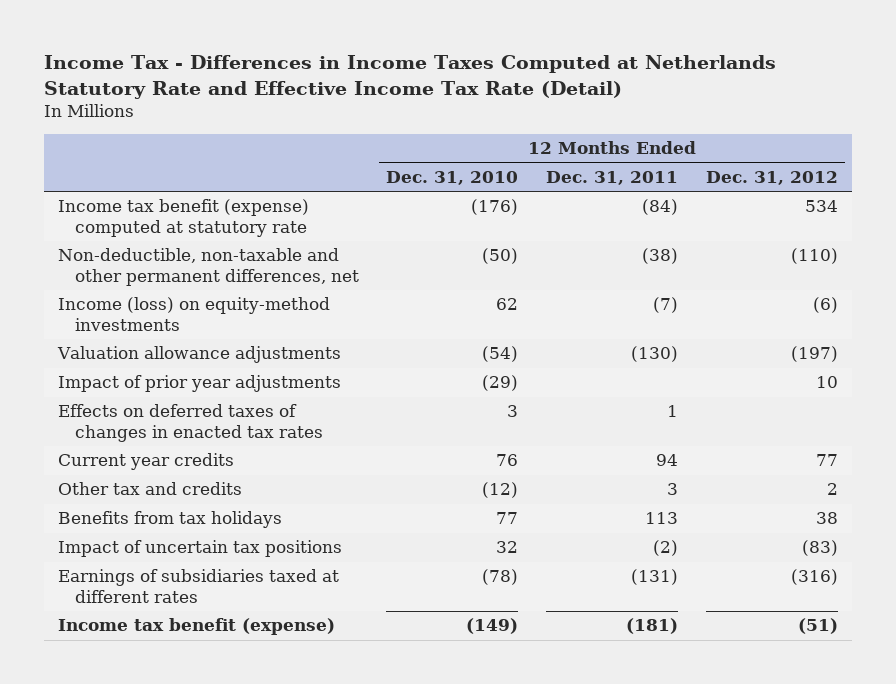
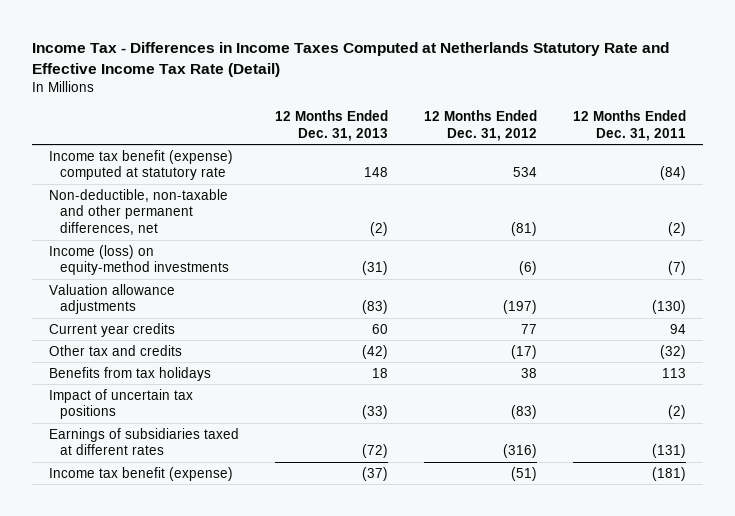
- | 12 Months Ended Dec. 31, 2010 | 12 Months Ended Dec. 31, 2011 | 12 Months Ended Dec. 31, 2012
+ | 12 Months Ended Dec. 31, 2013 | 12 Months Ended Dec. 31, 2012 | 12 Months Ended Dec. 31, 2011
- Non-deductible, non-taxable and other permanent differences, net | (50) | (38) | (110)
+ Non-deductible, non-taxable and other permanent differences, net | (2) | (81) | (2)
- Impact of prior year adjustments | (29) | | 10
- Effects on deferred taxes of changes in enacted tax rates | 3 | 1 |
- Other tax and credits | (12) | 3 | 2
+ Other tax and credits | (42) | (17) | (32)

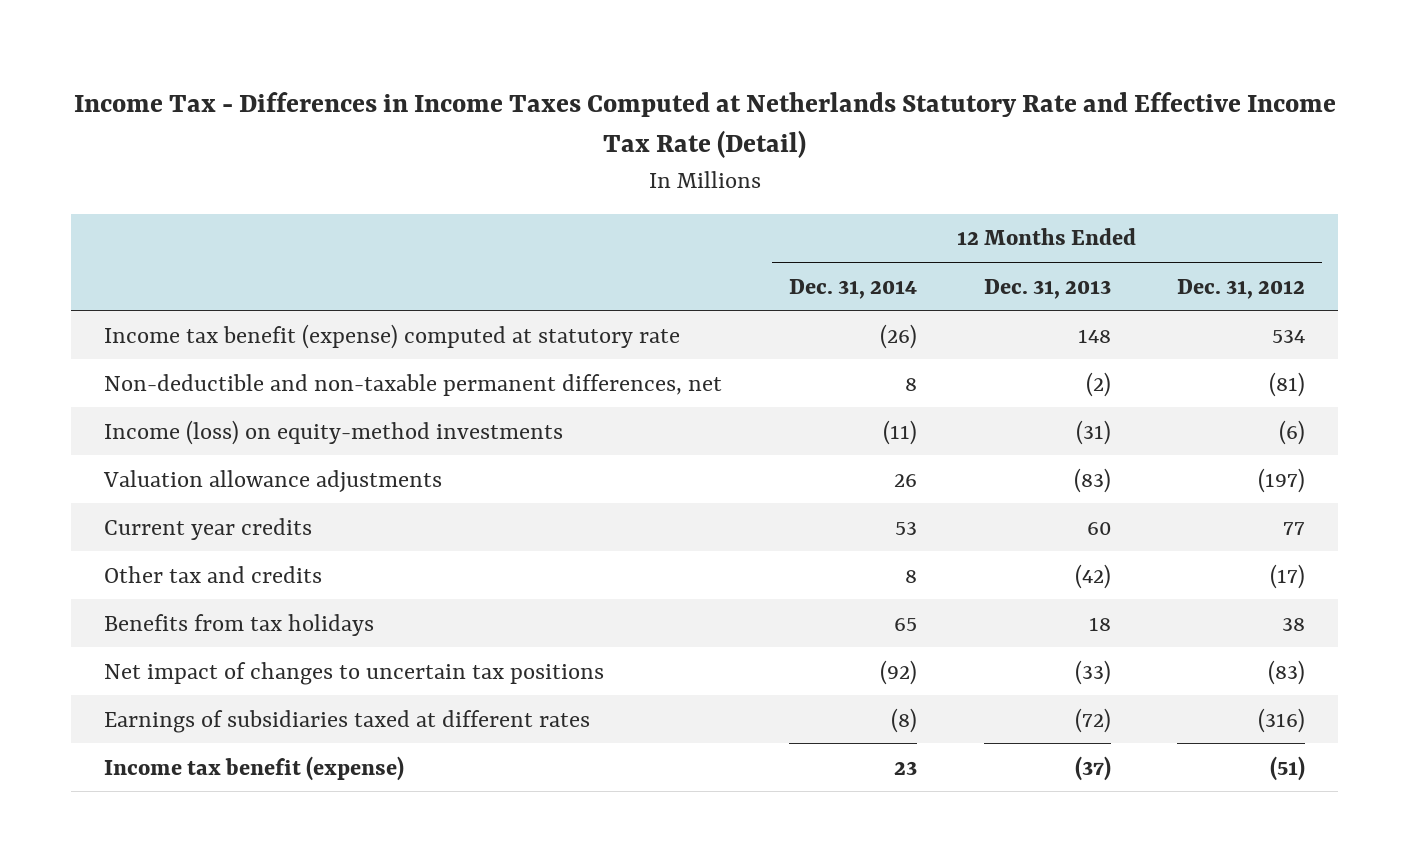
- | 12 Months Ended Dec. 31, 2013 | 12 Months Ended Dec. 31, 2012 | 12 Months Ended Dec. 31, 2011
+ | 12 Months Ended Dec. 31, 2014 | 12 Months Ended Dec. 31, 2013 | 12 Months Ended Dec. 31, 2012
- Non-deductible, non-taxable and other permanent differences, net | (2) | (81) | (2)
+ Non-deductible and non-taxable permanent differences, net | 8 | (2) | (81)
- Impact of uncertain tax positions | (33) | (83) | (2)
+ Net impact of changes to uncertain tax positions | (92) | (33) | (83)

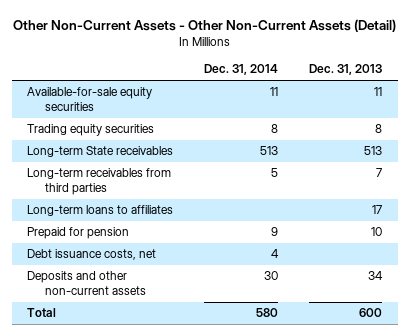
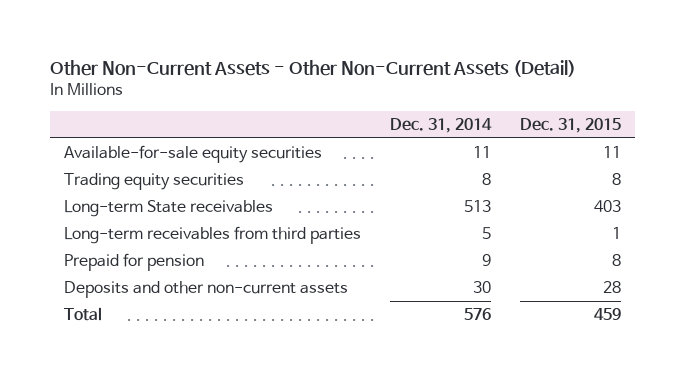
- | Dec. 31, 2014 | Dec. 31, 2013
+ | Dec. 31, 2014 | Dec. 31, 2015
- Long-term loans to affiliates | | 17
- Debt issuance costs, net | 4 |
- Total | 580 | 600
+ Total | 576 | 459

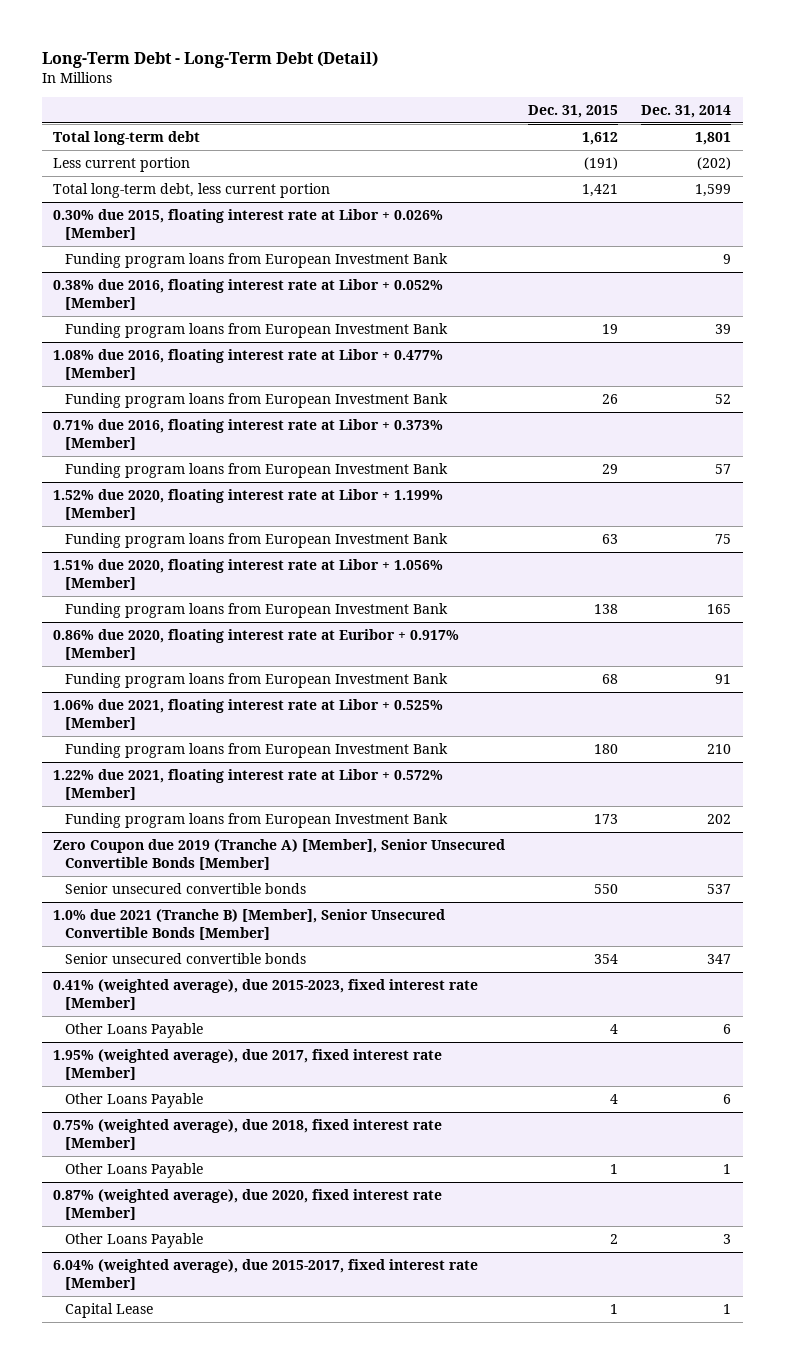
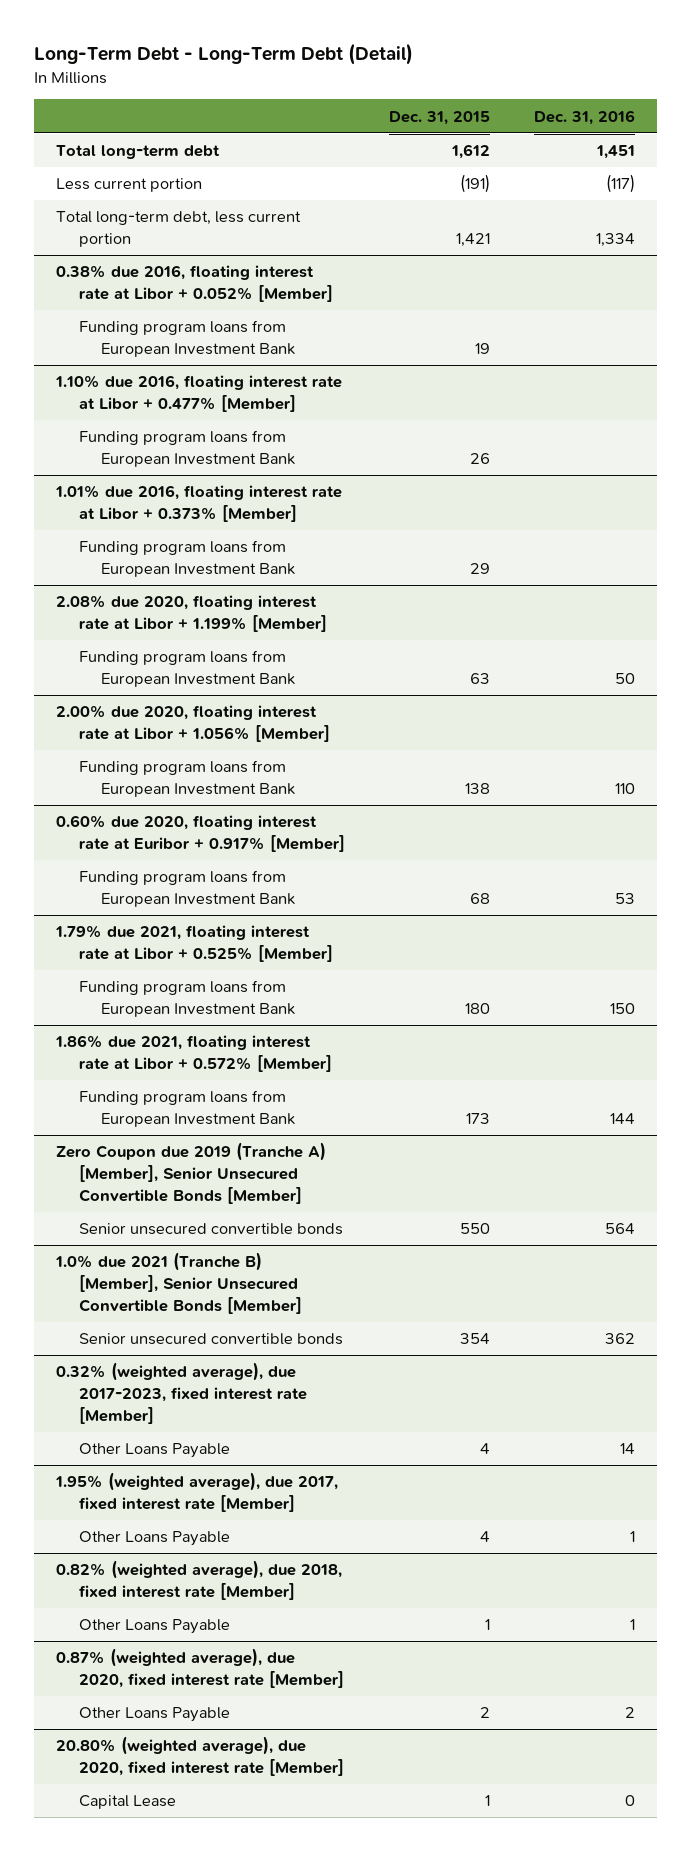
- | Dec. 31, 2015 | Dec. 31, 2014
+ | Dec. 31, 2015 | Dec. 31, 2016
- 0.30% due 2015, floating interest rate at Libor + 0.026% [Member]
- Funding program loans from European Investment Bank | | 9
- 1.08% due 2016, floating interest rate at Libor + 0.477% [Member]
+ 1.10% due 2016, floating interest rate at Libor + 0.477% [Member]
- 0.71% due 2016, floating interest rate at Libor + 0.373% [Member]
+ 1.01% due 2016, floating interest rate at Libor + 0.373% [Member]
- 1.52% due 2020, floating interest rate at Libor + 1.199% [Member]
+ 2.08% due 2020, floating interest rate at Libor + 1.199% [Member]
- 1.51% due 2020, floating interest rate at Libor + 1.056% [Member]
+ 2.00% due 2020, floating interest rate at Libor + 1.056% [Member]
- 0.86% due 2020, floating interest rate at Euribor + 0.917% [Member]
+ 0.60% due 2020, floating interest rate at Euribor + 0.917% [Member]
- 1.06% due 2021, floating interest rate at Libor + 0.525% [Member]
+ 1.79% due 2021, floating interest rate at Libor + 0.525% [Member]
- 1.22% due 2021, floating interest rate at Libor + 0.572% [Member]
+ 1.86% due 2021, floating interest rate at Libor + 0.572% [Member]
- 0.41% (weighted average), due 2015-2023, fixed interest rate [Member]
+ 0.32% (weighted average), due 2017-2023, fixed interest rate [Member]
- 0.75% (weighted average), due 2018, fixed interest rate [Member]
+ 0.82% (weighted average), due 2018, fixed interest rate [Member]
- 6.04% (weighted average), due 2015-2017, fixed interest rate [Member]
+ 20.80% (weighted average), due 2020, fixed interest rate [Member]

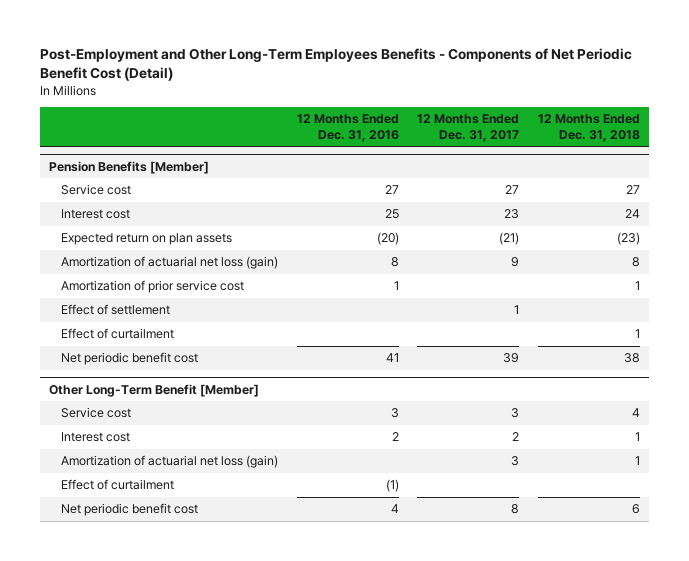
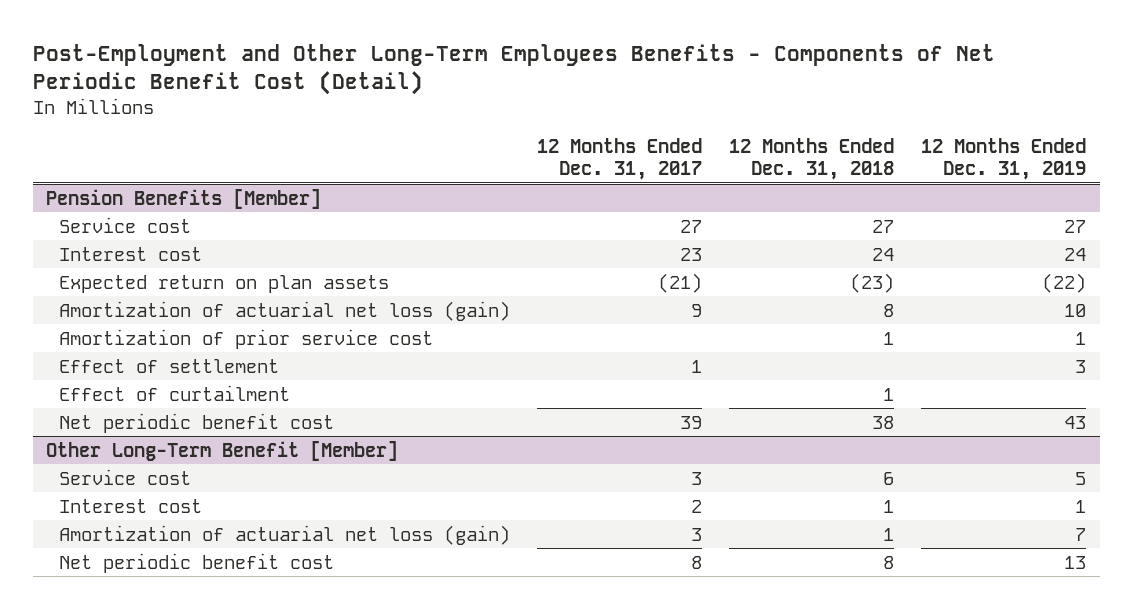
- | 12 Months Ended Dec. 31, 2016 | 12 Months Ended Dec. 31, 2017 | 12 Months Ended Dec. 31, 2018
+ | 12 Months Ended Dec. 31, 2017 | 12 Months Ended Dec. 31, 2018 | 12 Months Ended Dec. 31, 2019
@ Other Long-Term Benefit [Member]
- Service cost | 3 | 3 | 4
+ Service cost | 3 | 6 | 5
- Effect of curtailment | (1) | |
- Net periodic benefit cost | 4 | 8 | 6
+ Net periodic benefit cost | 8 | 8 | 13

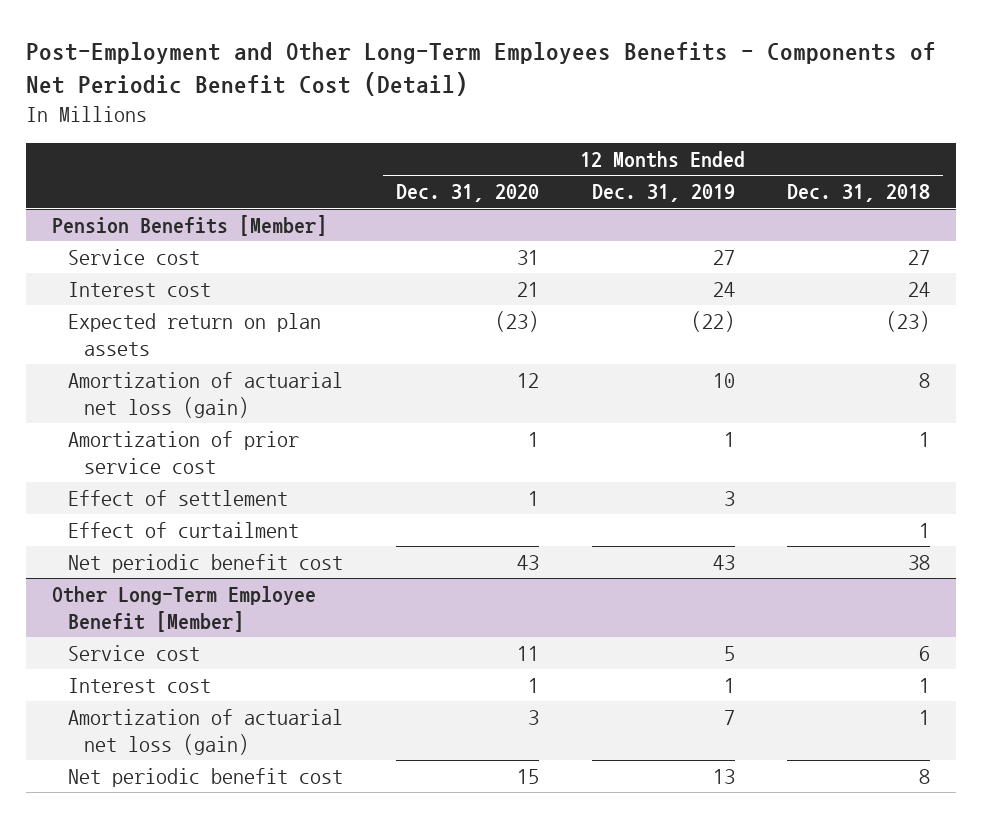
- | 12 Months Ended Dec. 31, 2017 | 12 Months Ended Dec. 31, 2018 | 12 Months Ended Dec. 31, 2019
+ | 12 Months Ended Dec. 31, 2020 | 12 Months Ended Dec. 31, 2019 | 12 Months Ended Dec. 31, 2018
- Other Long-Term Benefit [Member]
+ Other Long-Term Employee Benefit [Member]

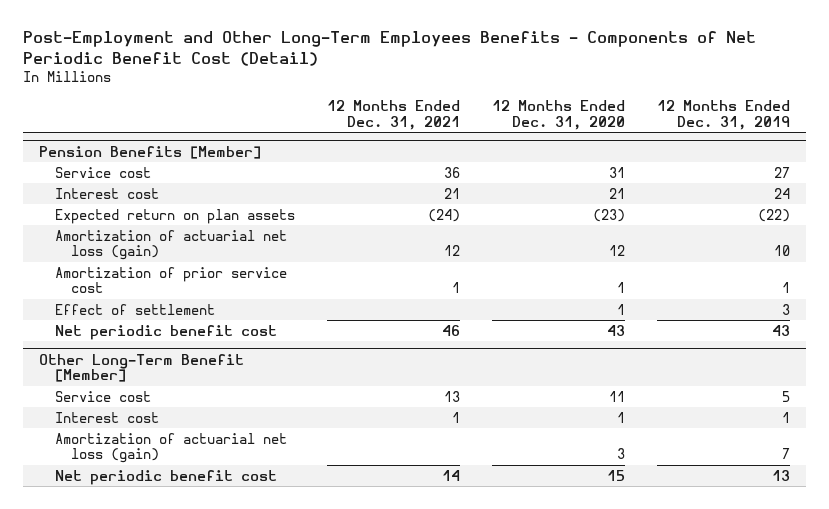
- | 12 Months Ended Dec. 31, 2020 | 12 Months Ended Dec. 31, 2019 | 12 Months Ended Dec. 31, 2018
+ | 12 Months Ended Dec. 31, 2021 | 12 Months Ended Dec. 31, 2020 | 12 Months Ended Dec. 31, 2019
@ Pension Benefits [Member]
- Effect of curtailment | | | 1
- Other Long-Term Employee Benefit [Member]
+ Other Long-Term Benefit [Member]

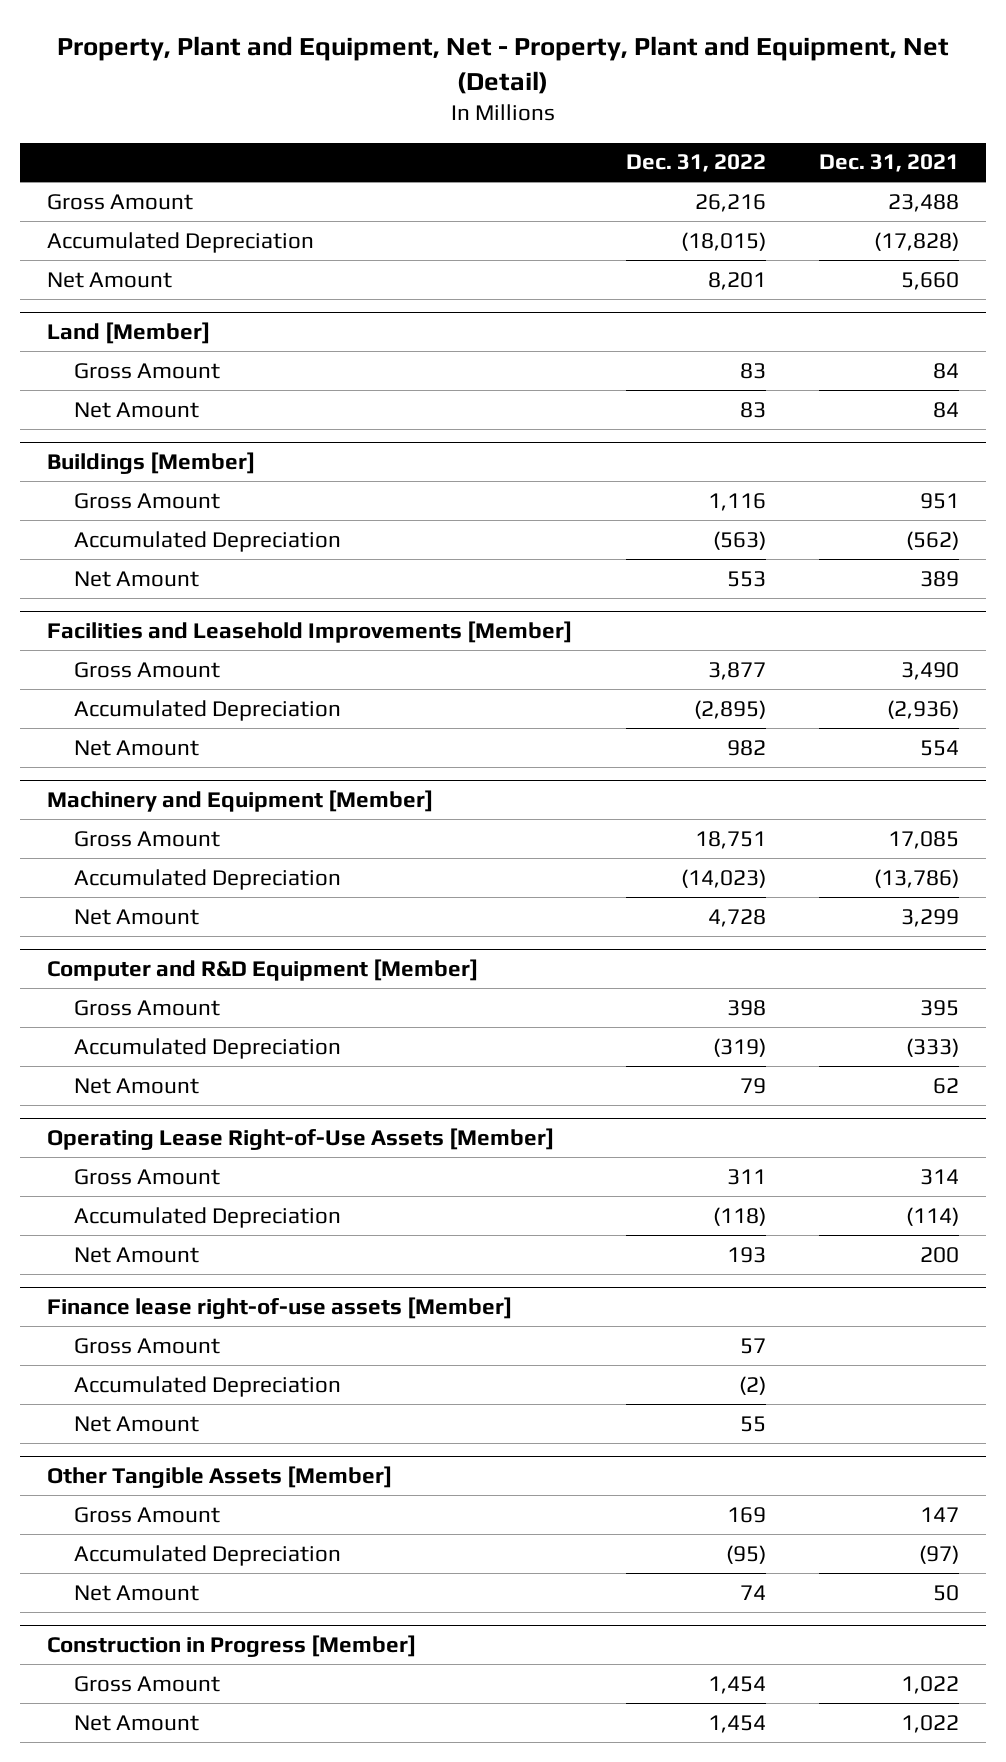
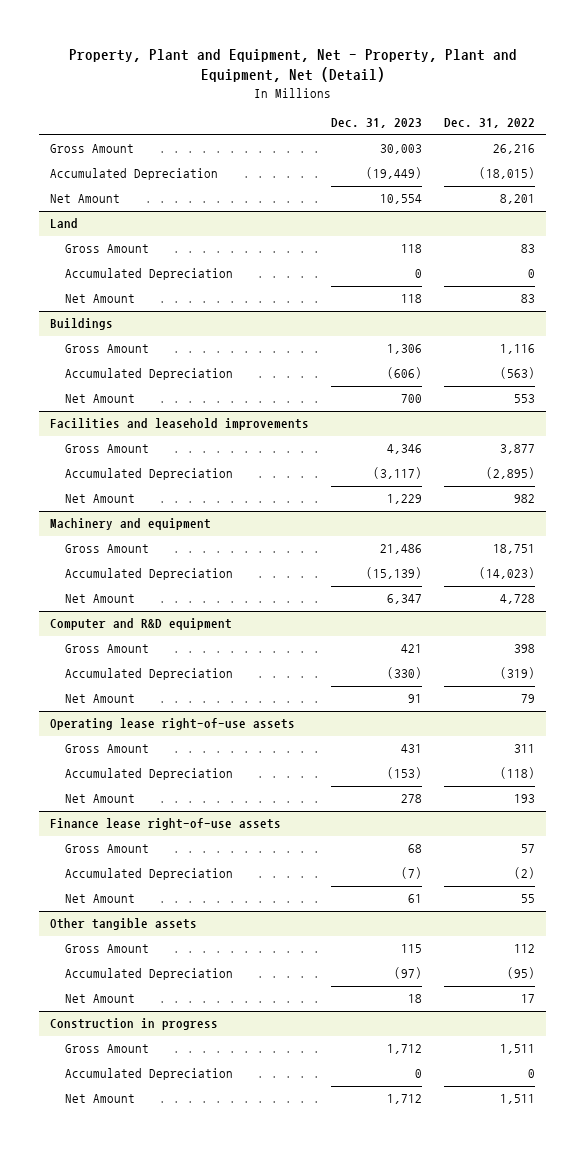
- | Dec. 31, 2022 | Dec. 31, 2021
+ | Dec. 31, 2023 | Dec. 31, 2022
- Land [Member]
+ Land
+ Accumulated Depreciation | 0 | 0
- Buildings [Member]
+ Buildings
- Facilities and Leasehold Improvements [Member]
+ Facilities and leasehold improvements
- Machinery and Equipment [Member]
+ Machinery and equipment
- Computer and R&D Equipment [Member]
+ Computer and R&D equipment
- Operating Lease Right-of-Use Assets [Member]
+ Operating lease right-of-use assets
- Finance lease right-of-use assets [Member]
+ Finance lease right-of-use assets
- Other Tangible Assets [Member]
- Gross Amount | 169 | 147
+ Other tangible assets
+ Gross Amount | 115 | 112
- Net Amount | 74 | 50
- Construction in Progress [Member]
- Gross Amount | 1,454 | 1,022
- Net Amount | 1,454 | 1,022
+ Net Amount | 18 | 17
+ Construction in progress
+ Gross Amount | 1,712 | 1,511
+ Accumulated Depreciation | 0 | 0
+ Net Amount | 1,712 | 1,511

